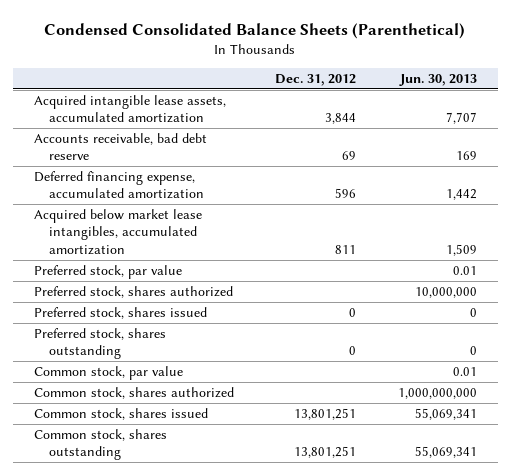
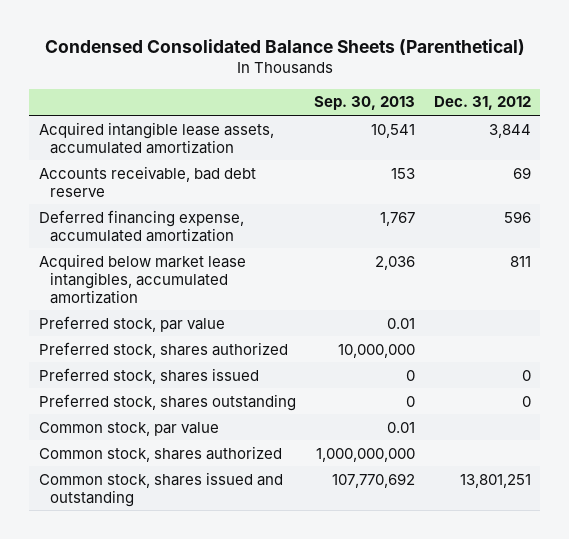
- | Dec. 31, 2012 | Jun. 30, 2013
+ | Sep. 30, 2013 | Dec. 31, 2012
- Common stock, shares issued | 13,801,251 | 55,069,341
- Common stock, shares outstanding | 13,801,251 | 55,069,341
+ Common stock, shares issued and outstanding | 107,770,692 | 13,801,251

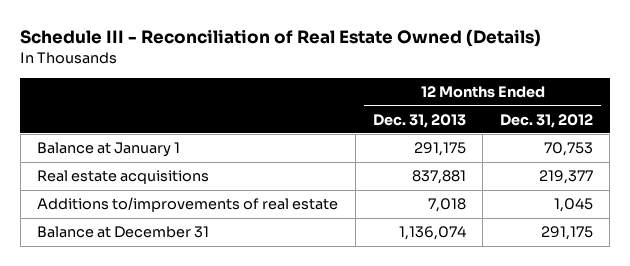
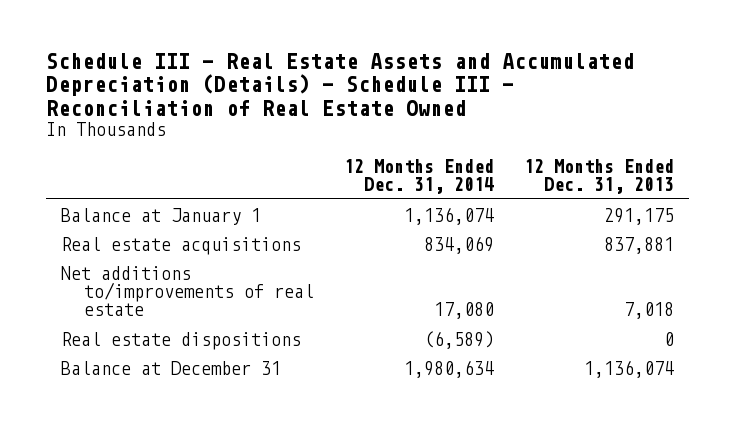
- Schedule III - Reconciliation of Real Estate Owned (Details)
+ Schedule III - Real Estate Assets and Accumulated Depreciation (Details) - Schedule III - Reconciliation of Real Estate Owned
- | 12 Months Ended Dec. 31, 2013 | 12 Months Ended Dec. 31, 2012
+ | 12 Months Ended Dec. 31, 2014 | 12 Months Ended Dec. 31, 2013
- Additions to/improvements of real estate | 7,018 | 1,045
+ Net additions to/improvements of real estate | 17,080 | 7,018
+ Real estate dispositions | (6,589) | 0

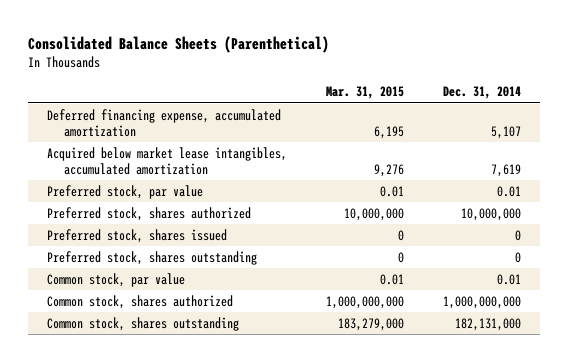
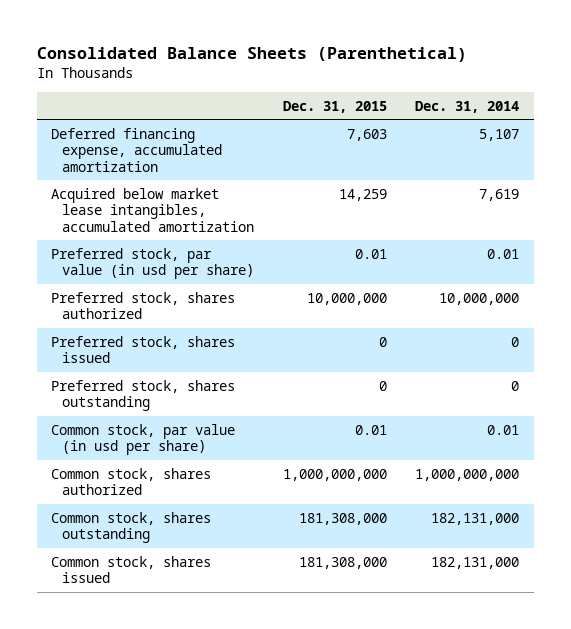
- | Mar. 31, 2015 | Dec. 31, 2014
+ | Dec. 31, 2015 | Dec. 31, 2014
- Preferred stock, par value | 0.01 | 0.01
+ Preferred stock, par value (in usd per share) | 0.01 | 0.01
- Common stock, par value | 0.01 | 0.01
+ Common stock, par value (in usd per share) | 0.01 | 0.01
+ Common stock, shares issued | 181,308,000 | 182,131,000

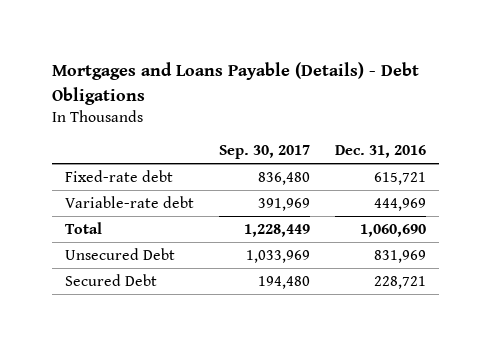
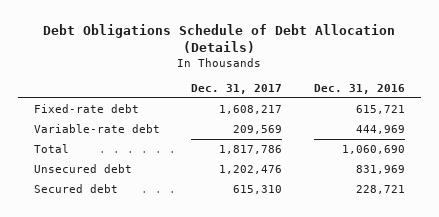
- Mortgages and Loans Payable (Details) - Debt Obligations
+ Debt Obligations Schedule of Debt Allocation (Details)
- | Sep. 30, 2017 | Dec. 31, 2016
+ | Dec. 31, 2017 | Dec. 31, 2016
- Unsecured Debt | 1,033,969 | 831,969
- Secured Debt | 194,480 | 228,721
+ Unsecured debt | 1,202,476 | 831,969
+ Secured debt | 615,310 | 228,721

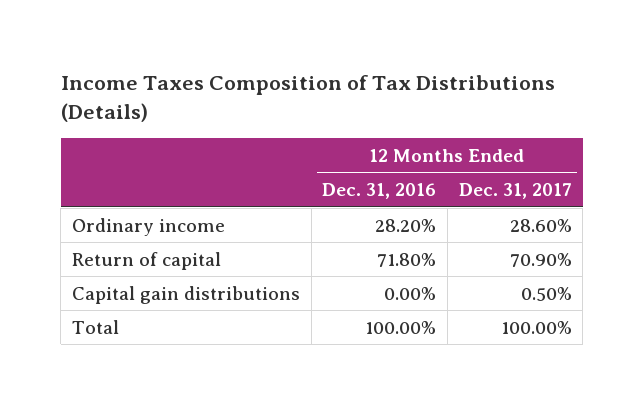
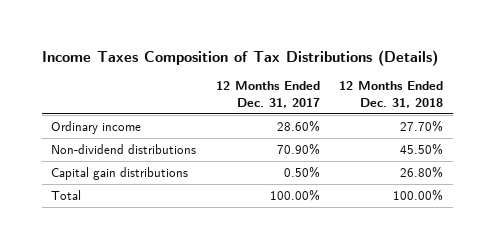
- | 12 Months Ended Dec. 31, 2016 | 12 Months Ended Dec. 31, 2017
+ | 12 Months Ended Dec. 31, 2017 | 12 Months Ended Dec. 31, 2018
- Return of capital | 71.80% | 70.90%
+ Non-dividend distributions | 70.90% | 45.50%

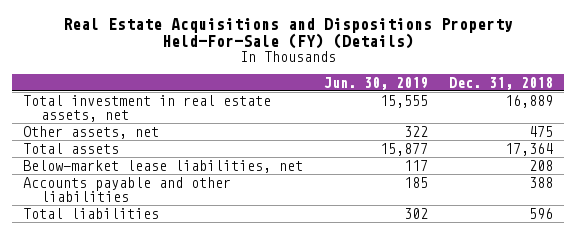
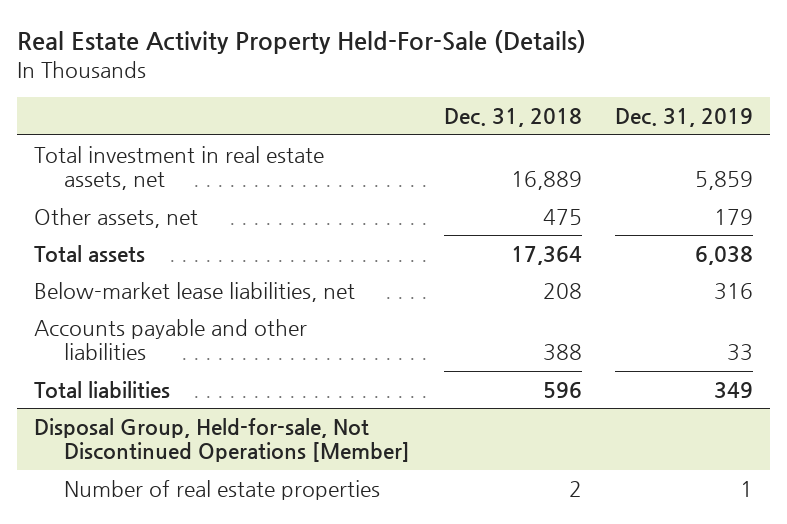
- Real Estate Acquisitions and Dispositions Property Held-For-Sale (FY) (Details)
+ Real Estate Activity Property Held-For-Sale (Details)
- | Jun. 30, 2019 | Dec. 31, 2018
+ | Dec. 31, 2018 | Dec. 31, 2019
+ Disposal Group, Held-for-sale, Not Discontinued Operations [Member]
+ Number of real estate properties | 2 | 1

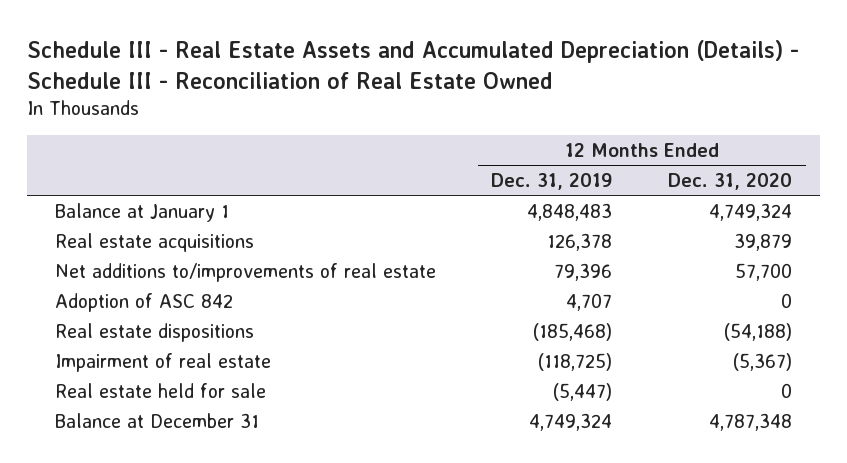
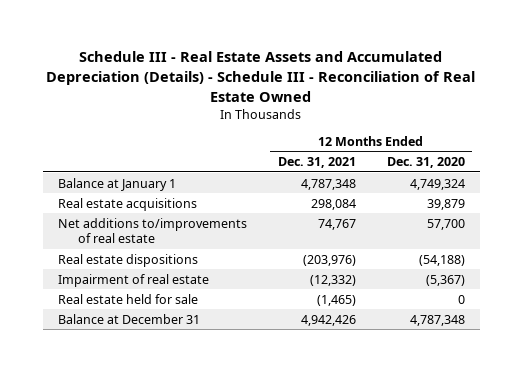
- | 12 Months Ended Dec. 31, 2019 | 12 Months Ended Dec. 31, 2020
+ | 12 Months Ended Dec. 31, 2021 | 12 Months Ended Dec. 31, 2020
- Adoption of ASC 842 | 4,707 | 0

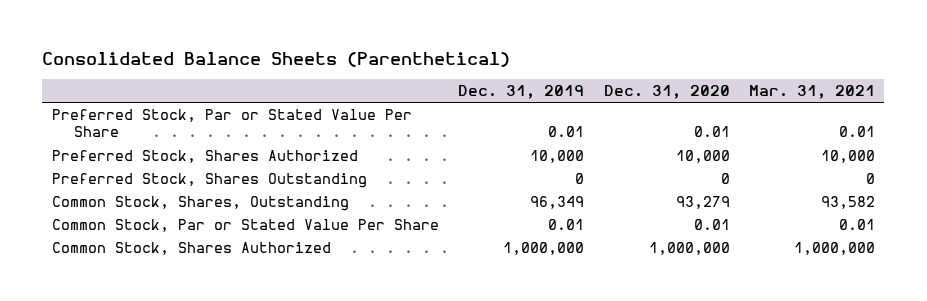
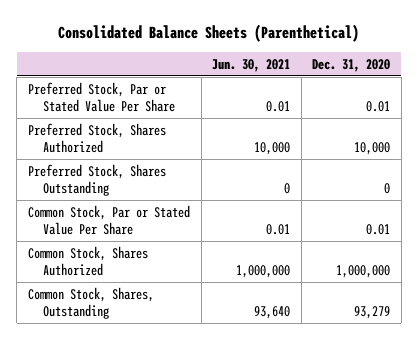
- | Dec. 31, 2019 | Dec. 31, 2020 | Mar. 31, 2021
+ | Jun. 30, 2021 | Dec. 31, 2020
moved down: Common Stock, Shares, Outstanding | 93,640 | 93,279

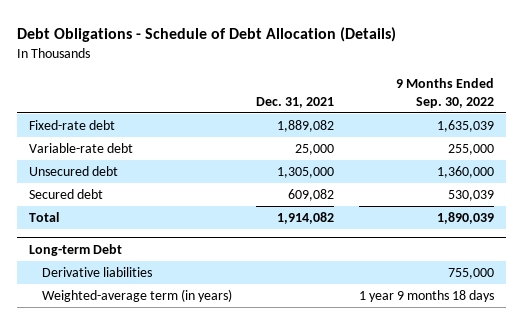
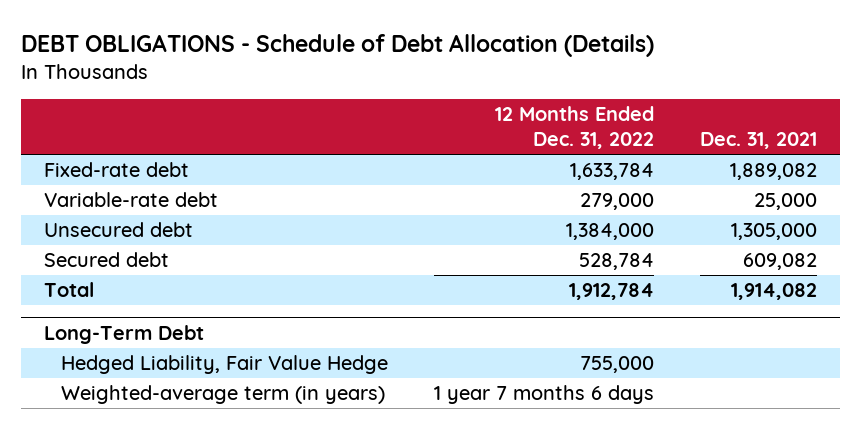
- Debt Obligations - Schedule of Debt Allocation (Details)
+ DEBT OBLIGATIONS - Schedule of Debt Allocation (Details)
- | Dec. 31, 2021 | 9 Months Ended Sep. 30, 2022
+ | 12 Months Ended Dec. 31, 2022 | Dec. 31, 2021
- Long-term Debt
- Derivative liabilities | | 755,000
+ Long-Term Debt
+ Hedged Liability, Fair Value Hedge | 755,000 |

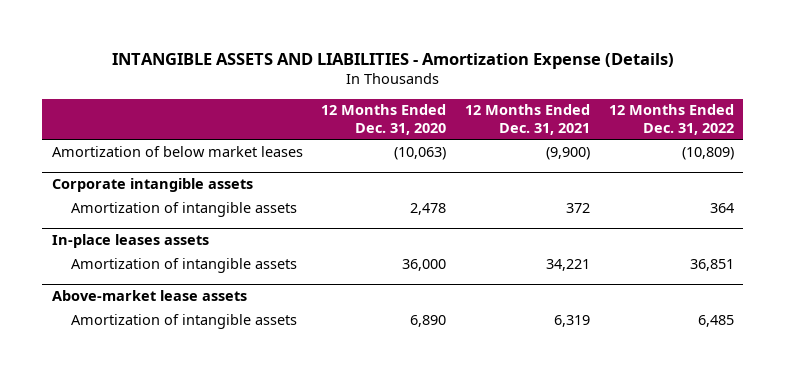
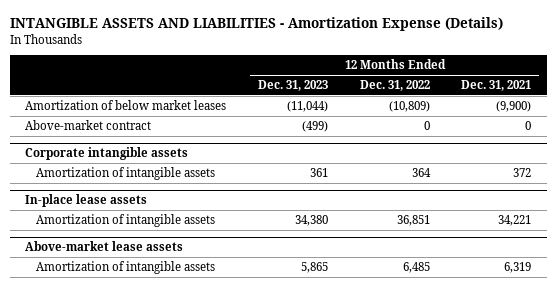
- | 12 Months Ended Dec. 31, 2020 | 12 Months Ended Dec. 31, 2021 | 12 Months Ended Dec. 31, 2022
+ | 12 Months Ended Dec. 31, 2023 | 12 Months Ended Dec. 31, 2022 | 12 Months Ended Dec. 31, 2021
+ Above-market contract | (499) | 0 | 0
- In-place leases assets
+ In-place lease assets

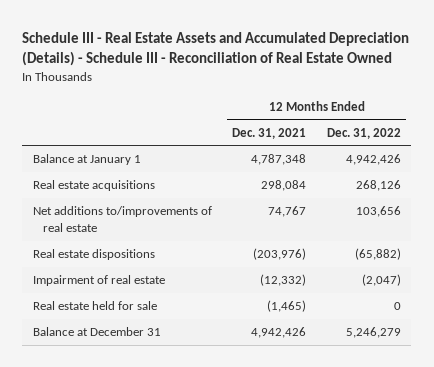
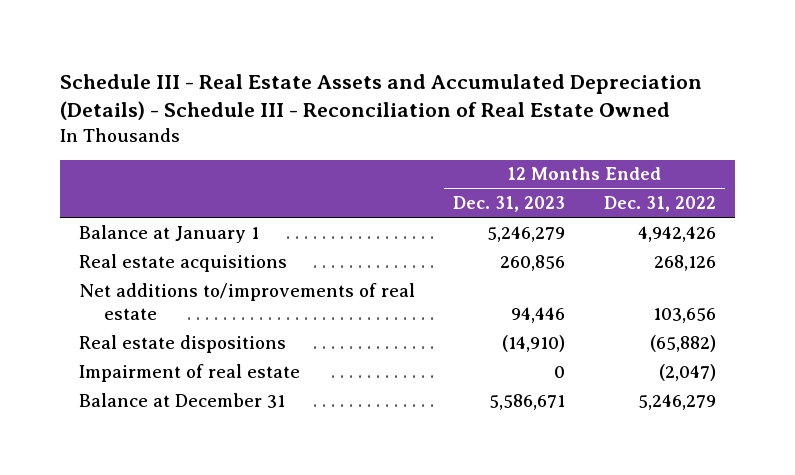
- | 12 Months Ended Dec. 31, 2021 | 12 Months Ended Dec. 31, 2022
+ | 12 Months Ended Dec. 31, 2023 | 12 Months Ended Dec. 31, 2022
- Real estate held for sale | (1,465) | 0

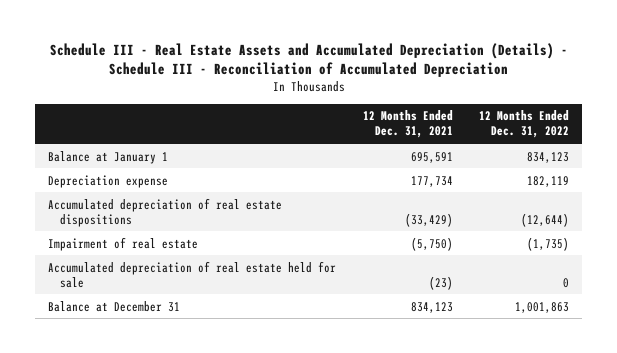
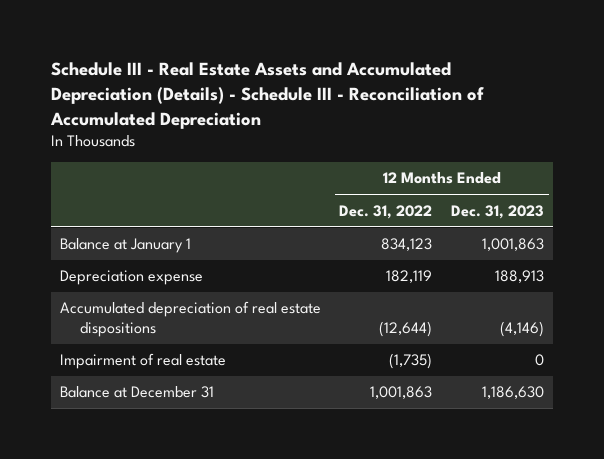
- | 12 Months Ended Dec. 31, 2021 | 12 Months Ended Dec. 31, 2022
+ | 12 Months Ended Dec. 31, 2022 | 12 Months Ended Dec. 31, 2023
- Accumulated depreciation of real estate held for sale | (23) | 0

